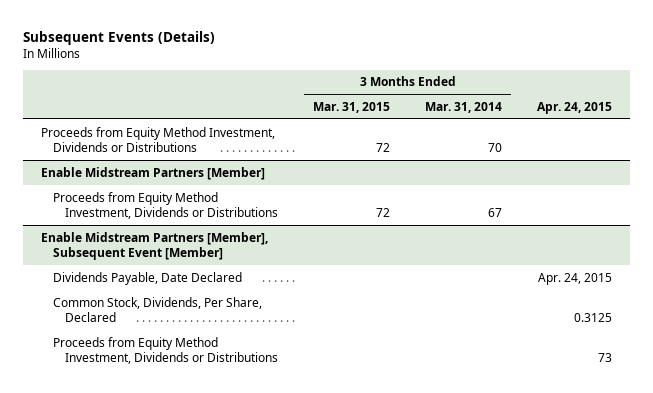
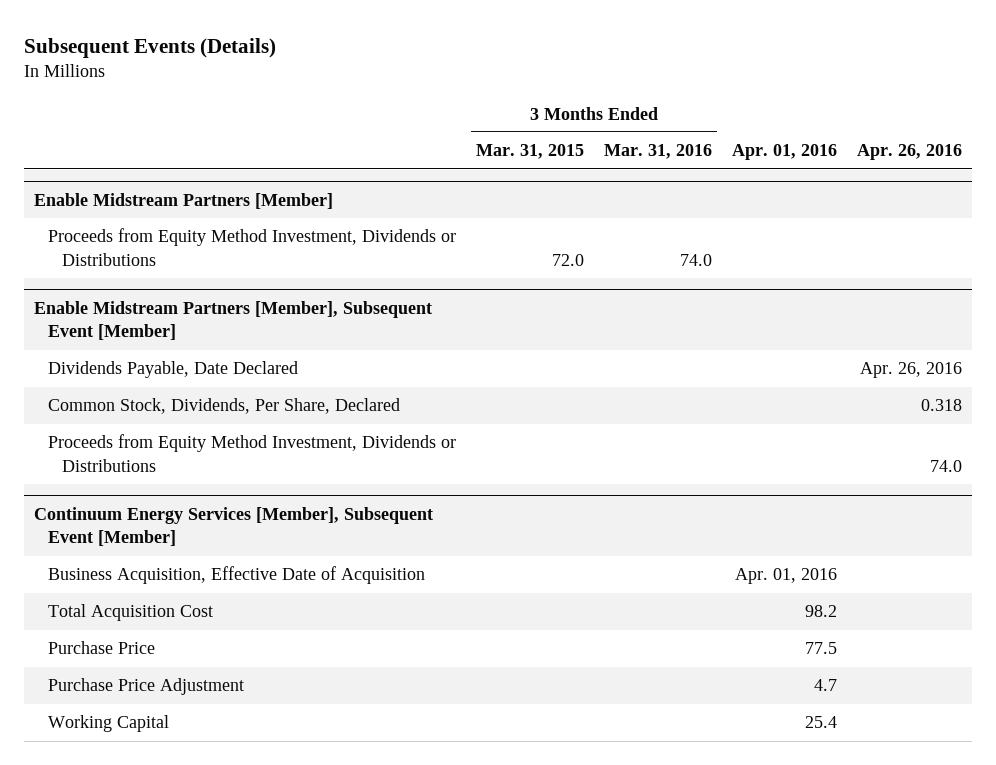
- | 3 Months Ended Mar. 31, 2015 | 3 Months Ended Mar. 31, 2014 | Apr. 24, 2015
+ | 3 Months Ended Mar. 31, 2015 | 3 Months Ended Mar. 31, 2016 | Apr. 01, 2016 | Apr. 26, 2016
- Proceeds from Equity Method Investment, Dividends or Distributions | 72 | 70 |
@ Enable Midstream Partners [Member]
- Proceeds from Equity Method Investment, Dividends or Distributions | 72 | 67 |
+ Proceeds from Equity Method Investment, Dividends or Distributions | 72.0 | 74.0 | |
+ Continuum Energy Services [Member], Subsequent Event [Member]
+ Business Acquisition, Effective Date of Acquisition | | | Apr. 01, 2016 |
+ Total Acquisition Cost | | | 98.2 |
+ Purchase Price | | | 77.5 |
+ Purchase Price Adjustment | | | 4.7 |
+ Working Capital | | | 25.4 |

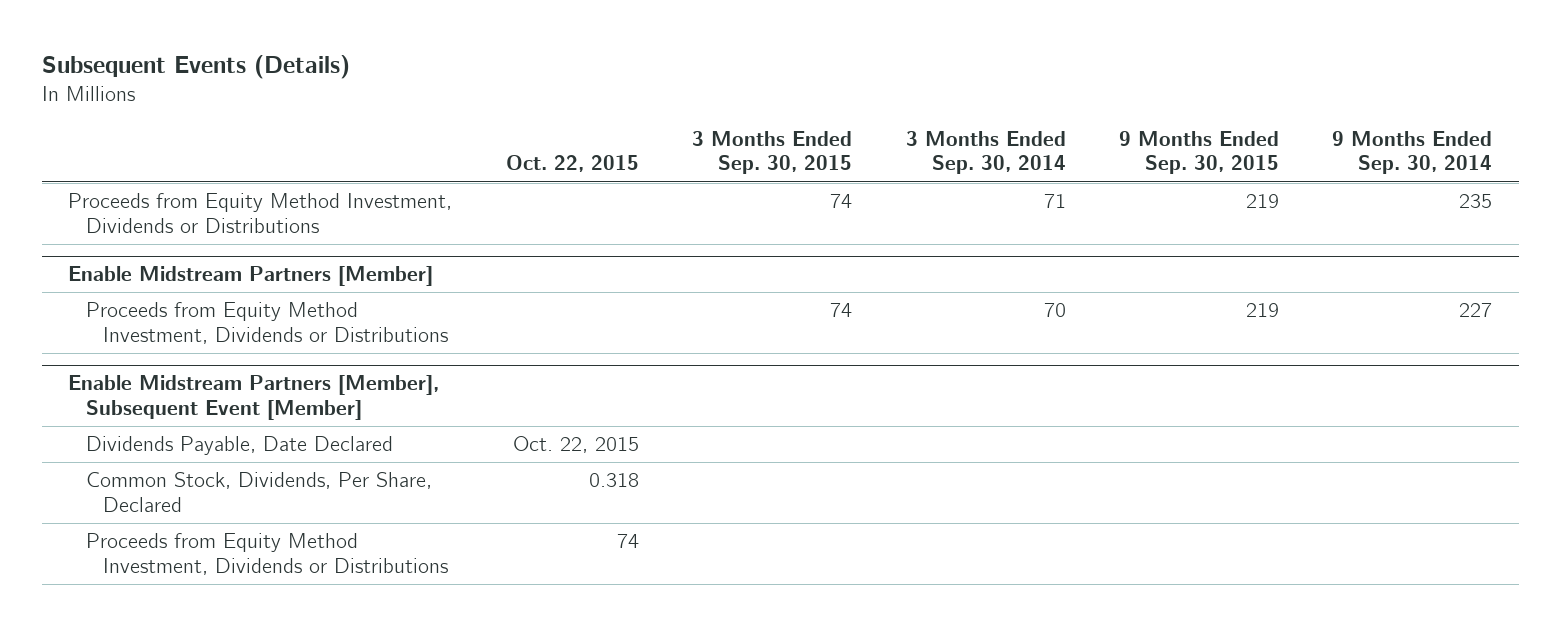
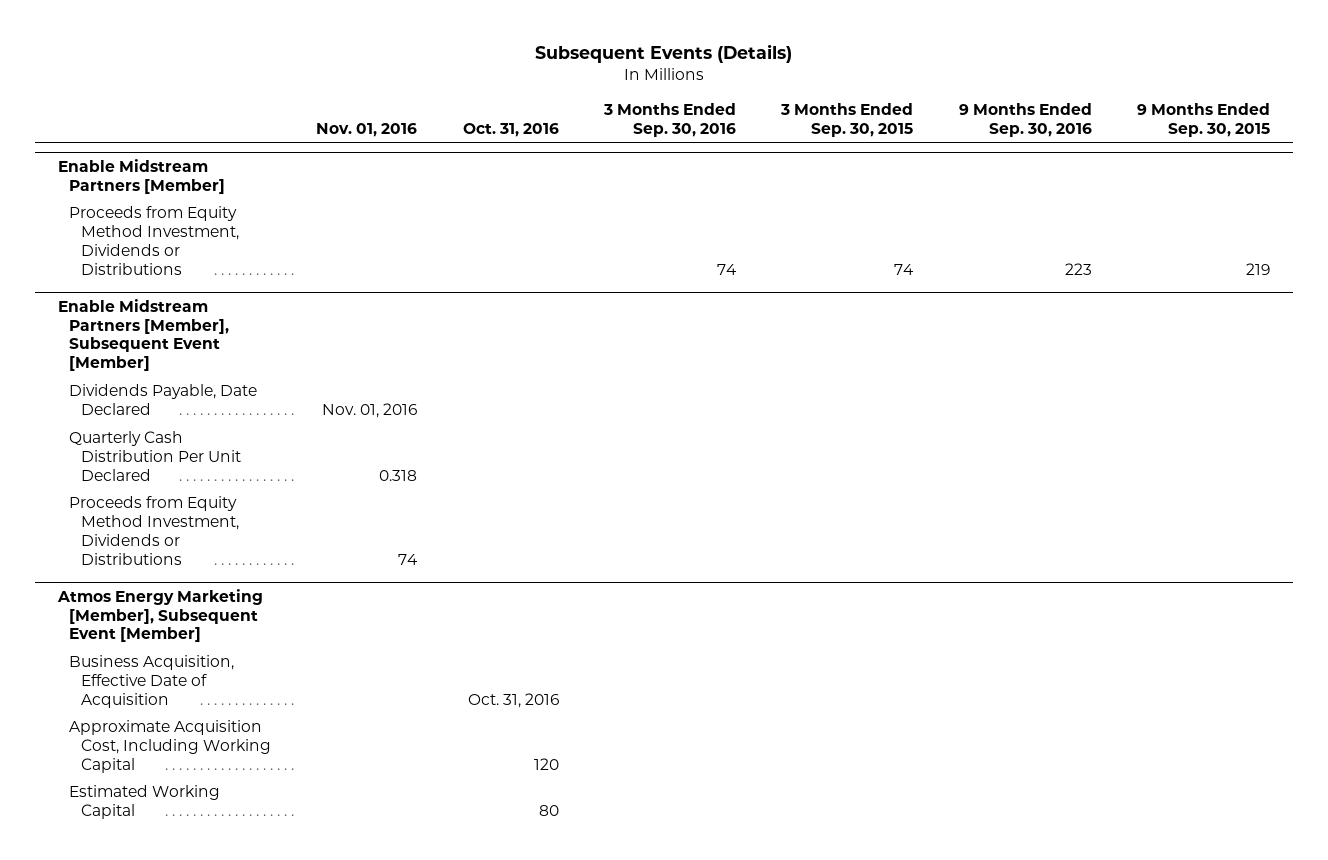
- | Oct. 22, 2015 | 3 Months Ended Sep. 30, 2015 | 3 Months Ended Sep. 30, 2014 | 9 Months Ended Sep. 30, 2015 | 9 Months Ended Sep. 30, 2014
+ | Nov. 01, 2016 | Oct. 31, 2016 | 3 Months Ended Sep. 30, 2016 | 3 Months Ended Sep. 30, 2015 | 9 Months Ended Sep. 30, 2016 | 9 Months Ended Sep. 30, 2015
- Proceeds from Equity Method Investment, Dividends or Distributions | | 74 | 71 | 219 | 235
@ Enable Midstream Partners [Member], Subsequent Event [Member]
- Common Stock, Dividends, Per Share, Declared | 0.318 | | | |
+ Quarterly Cash Distribution Per Unit Declared | 0.318 | | | | |
+ Atmos Energy Marketing [Member], Subsequent Event [Member]
+ Business Acquisition, Effective Date of Acquisition | | Oct. 31, 2016 | | | |
+ Approximate Acquisition Cost, Including Working Capital | | 120 | | | |
+ Estimated Working Capital | | 80 | | | |

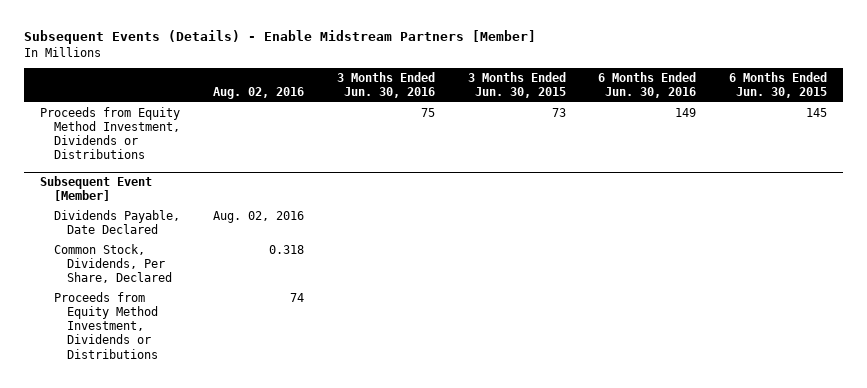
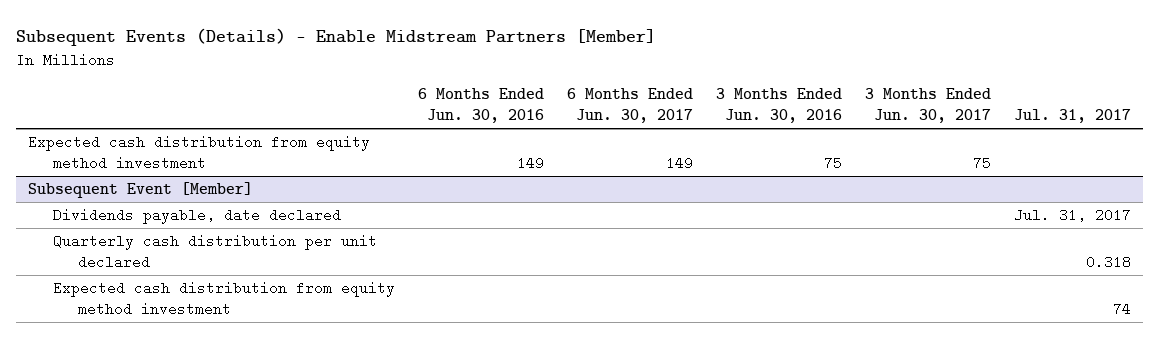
- | Aug. 02, 2016 | 3 Months Ended Jun. 30, 2016 | 3 Months Ended Jun. 30, 2015 | 6 Months Ended Jun. 30, 2016 | 6 Months Ended Jun. 30, 2015
+ | 6 Months Ended Jun. 30, 2016 | 6 Months Ended Jun. 30, 2017 | 3 Months Ended Jun. 30, 2016 | 3 Months Ended Jun. 30, 2017 | Jul. 31, 2017
- Proceeds from Equity Method Investment, Dividends or Distributions | | 75 | 73 | 149 | 145
+ Expected cash distribution from equity method investment | 149 | 149 | 75 | 75 |
@ Subsequent Event [Member]
- Dividends Payable, Date Declared | Aug. 02, 2016 | | | |
- Common Stock, Dividends, Per Share, Declared | 0.318 | | | |
- Proceeds from Equity Method Investment, Dividends or Distributions | 74 | | | |
+ Dividends payable, date declared | | | | | Jul. 31, 2017
+ Quarterly cash distribution per unit declared | | | | | 0.318
+ Expected cash distribution from equity method investment | | | | | 74

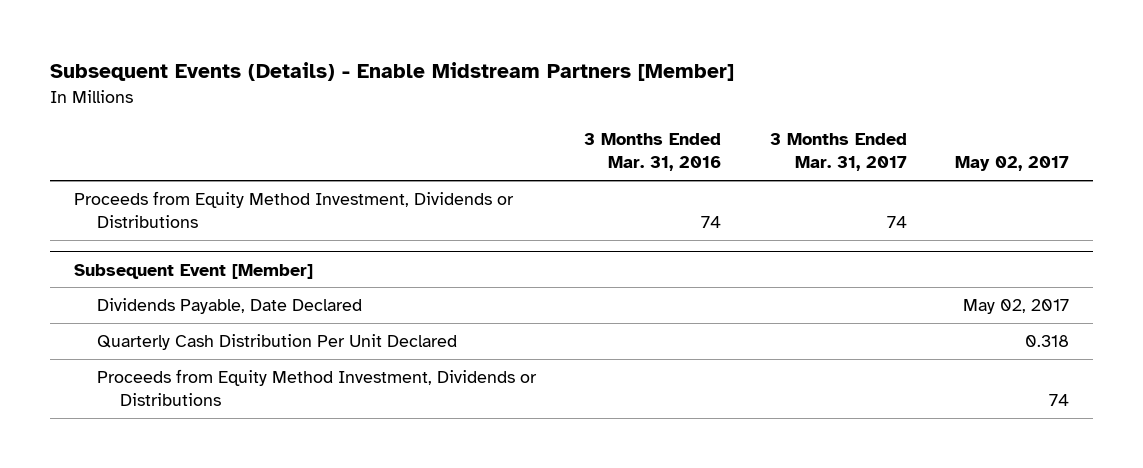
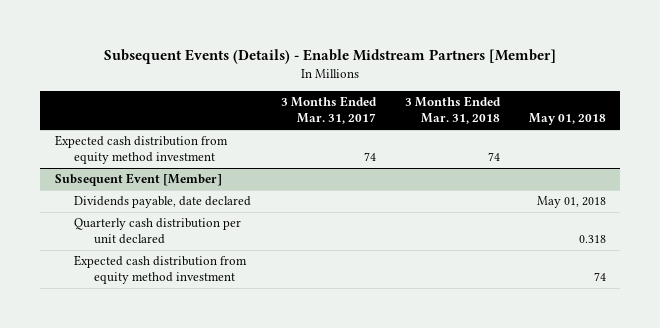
- | 3 Months Ended Mar. 31, 2016 | 3 Months Ended Mar. 31, 2017 | May 02, 2017
+ | 3 Months Ended Mar. 31, 2017 | 3 Months Ended Mar. 31, 2018 | May 01, 2018
- Proceeds from Equity Method Investment, Dividends or Distributions | 74 | 74 |
+ Expected cash distribution from equity method investment | 74 | 74 |
@ Subsequent Event [Member]
- Dividends Payable, Date Declared | | | May 02, 2017
- Quarterly Cash Distribution Per Unit Declared | | | 0.318
- Proceeds from Equity Method Investment, Dividends or Distributions | | | 74
+ Dividends payable, date declared | | | May 01, 2018
+ Quarterly cash distribution per unit declared | | | 0.318
+ Expected cash distribution from equity method investment | | | 74

